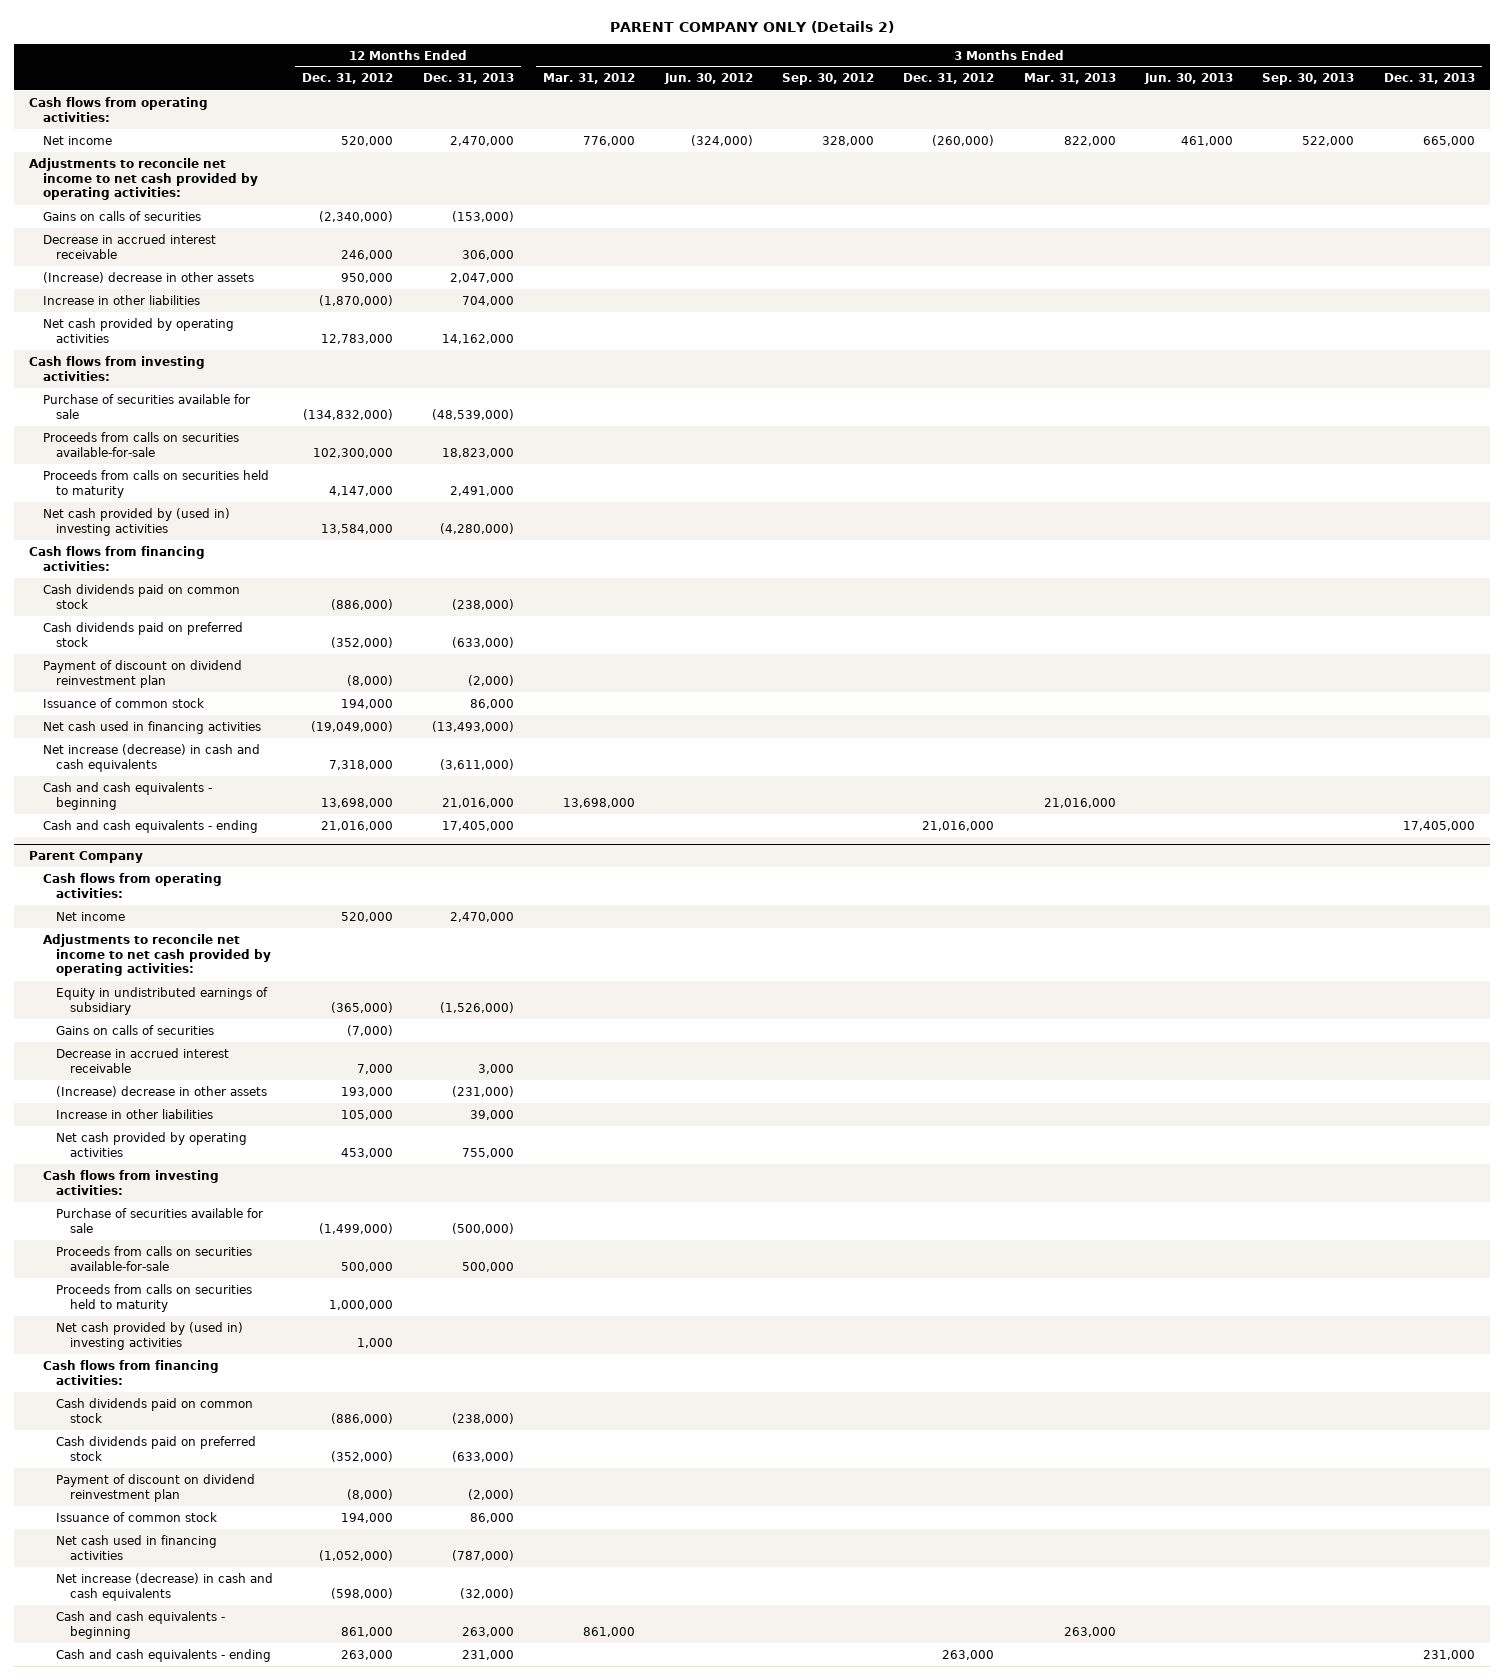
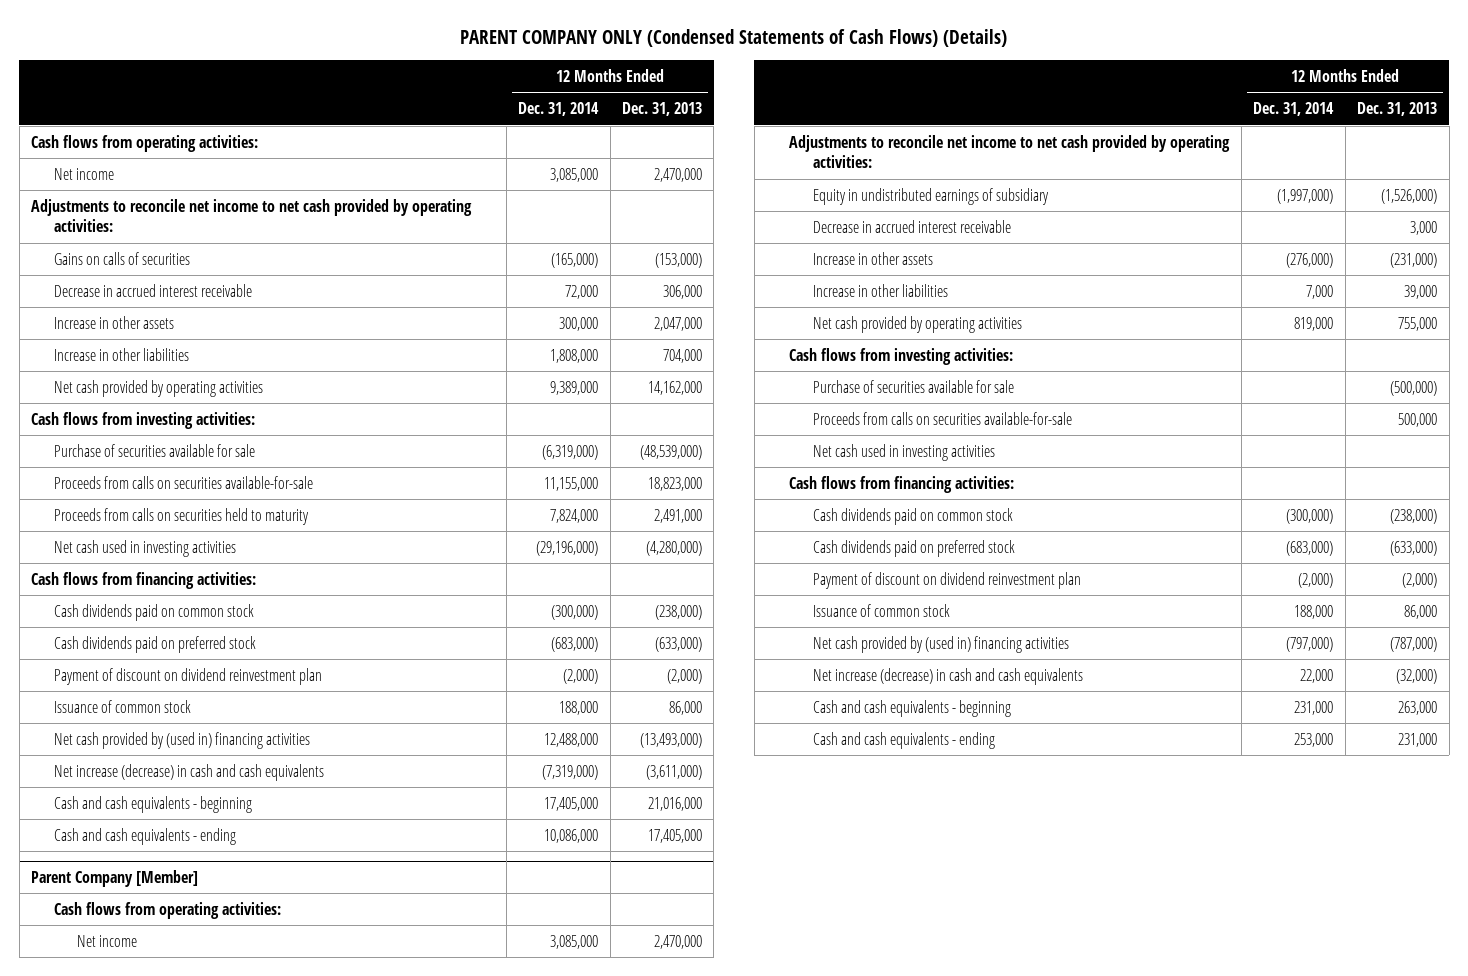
- PARENT COMPANY ONLY (Details 2)
+ PARENT COMPANY ONLY (Condensed Statements of Cash Flows) (Details)
- | 12 Months Ended Dec. 31, 2012 | 12 Months Ended Dec. 31, 2013 | 3 Months Ended Mar. 31, 2012 | 3 Months Ended Jun. 30, 2012 | 3 Months Ended Sep. 30, 2012 | 3 Months Ended Dec. 31, 2012 | 3 Months Ended Mar. 31, 2013 | 3 Months Ended Jun. 30, 2013 | 3 Months Ended Sep. 30, 2013 | 3 Months Ended Dec. 31, 2013
+ | 12 Months Ended Dec. 31, 2014 | 12 Months Ended Dec. 31, 2013
- (Increase) decrease in other assets | 950,000 | 2,047,000 | | | | | | | |
+ Increase in other assets | 300,000 | 2,047,000
- Net cash provided by (used in) investing activities | 13,584,000 | (4,280,000) | | | | | | | |
+ Net cash used in investing activities | (29,196,000) | (4,280,000)
- Net cash used in financing activities | (19,049,000) | (13,493,000) | | | | | | | |
+ Net cash provided by (used in) financing activities | 12,488,000 | (13,493,000)
- Parent Company
+ Parent Company [Member]
- Gains on calls of securities | (7,000) | | | | | | | | |
- (Increase) decrease in other assets | 193,000 | (231,000) | | | | | | | |
+ Increase in other assets | (276,000) | (231,000)
- Proceeds from calls on securities held to maturity | 1,000,000 | | | | | | | | |
- Net cash provided by (used in) investing activities | 1,000 | | | | | | | | |
+ Net cash used in investing activities
- Net cash used in financing activities | (1,052,000) | (787,000) | | | | | | | |
+ Net cash provided by (used in) financing activities | (797,000) | (787,000)

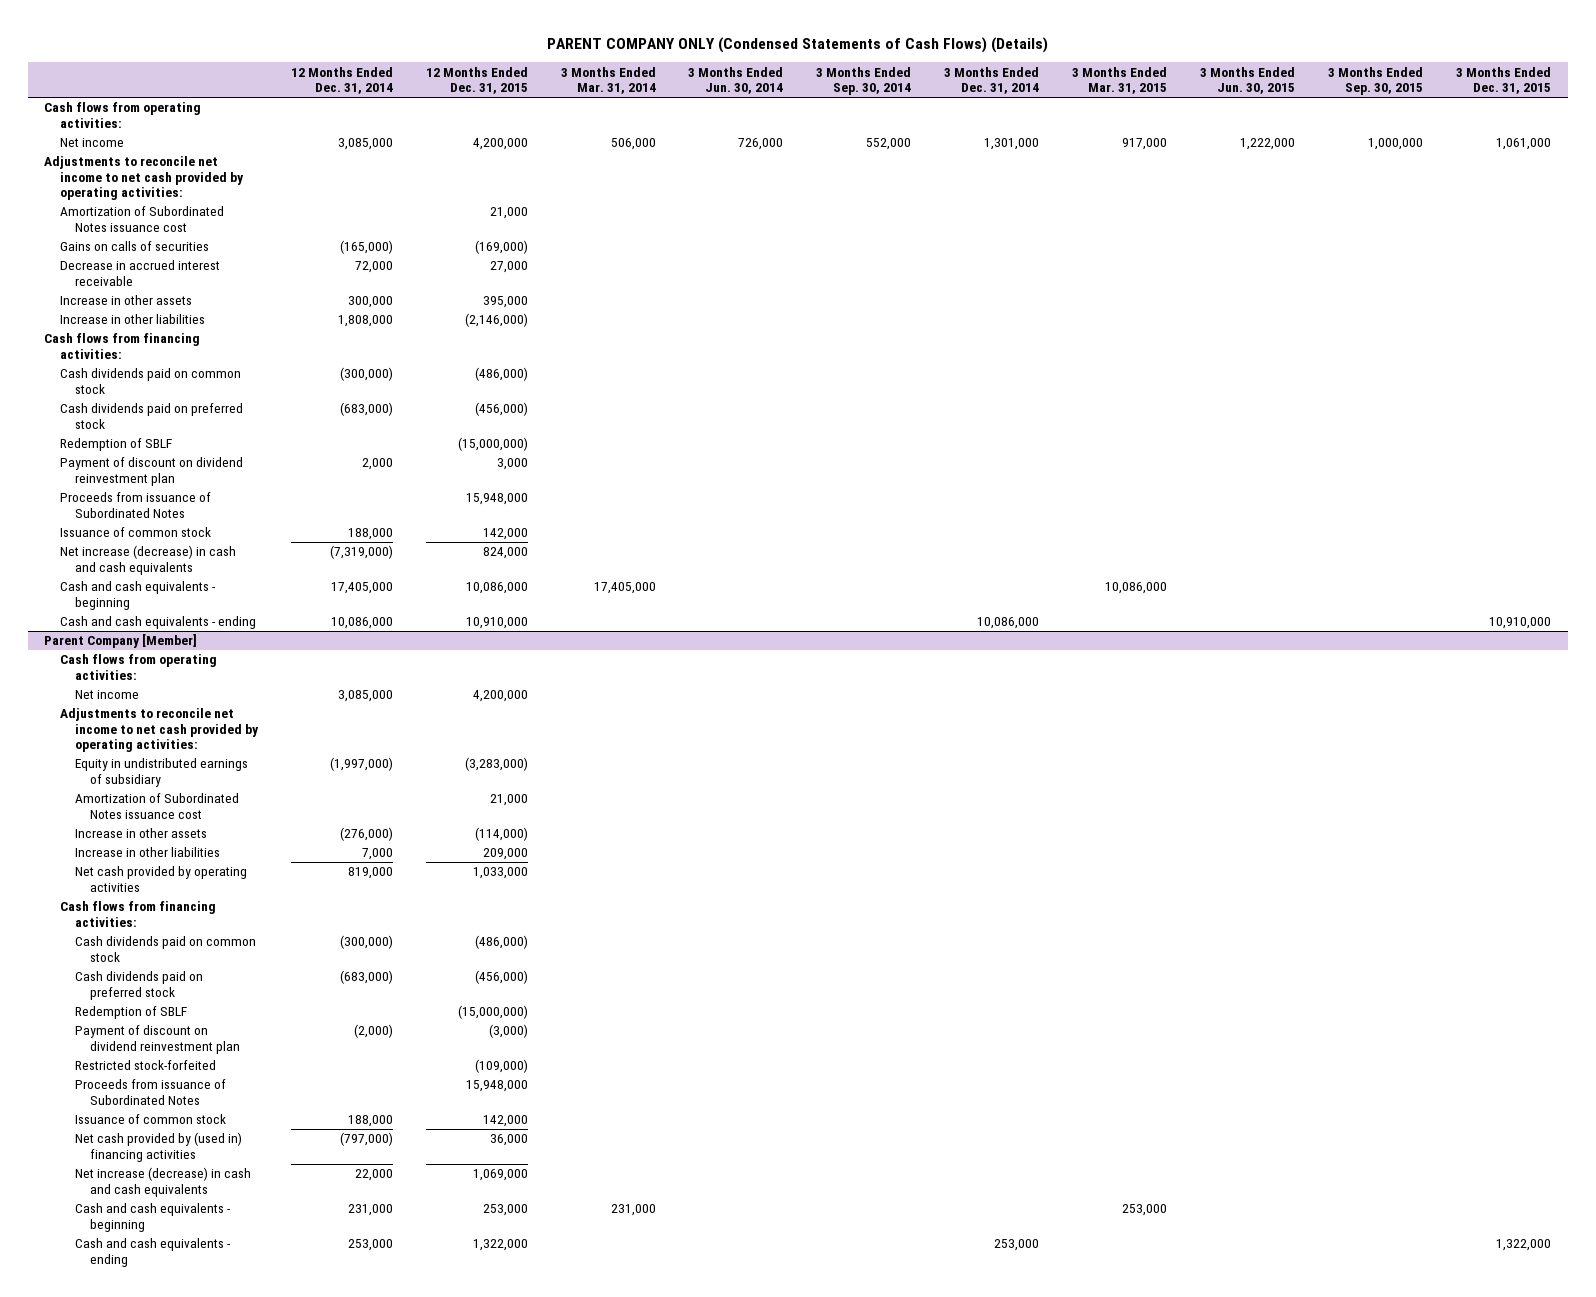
- | 12 Months Ended Dec. 31, 2014 | 12 Months Ended Dec. 31, 2013
+ | 12 Months Ended Dec. 31, 2014 | 12 Months Ended Dec. 31, 2015 | 3 Months Ended Mar. 31, 2014 | 3 Months Ended Jun. 30, 2014 | 3 Months Ended Sep. 30, 2014 | 3 Months Ended Dec. 31, 2014 | 3 Months Ended Mar. 31, 2015 | 3 Months Ended Jun. 30, 2015 | 3 Months Ended Sep. 30, 2015 | 3 Months Ended Dec. 31, 2015
+ Amortization of Subordinated Notes issuance cost | | 21,000 | | | | | | | |
- Net cash provided by operating activities | 9,389,000 | 14,162,000
- Cash flows from investing activities:
- Purchase of securities available for sale | (6,319,000) | (48,539,000)
- Proceeds from calls on securities available-for-sale | 11,155,000 | 18,823,000
- Proceeds from calls on securities held to maturity | 7,824,000 | 2,491,000
- Net cash used in investing activities | (29,196,000) | (4,280,000)
- Payment of discount on dividend reinvestment plan | (2,000) | (2,000)
+ Redemption of SBLF | | (15,000,000) | | | | | | | |
+ Payment of discount on dividend reinvestment plan | 2,000 | 3,000 | | | | | | | |
+ Proceeds from issuance of Subordinated Notes | | 15,948,000 | | | | | | | |
- Net cash provided by (used in) financing activities | 12,488,000 | (13,493,000)
@ Parent Company [Member]
- Decrease in accrued interest receivable | | 3,000
+ Amortization of Subordinated Notes issuance cost | | 21,000 | | | | | | | |
- Cash flows from investing activities:
- Purchase of securities available for sale | | (500,000)
- Proceeds from calls on securities available-for-sale | | 500,000
- Net cash used in investing activities
+ Redemption of SBLF | | (15,000,000) | | | | | | | |
+ Restricted stock-forfeited | | (109,000) | | | | | | | |
+ Proceeds from issuance of Subordinated Notes | | 15,948,000 | | | | | | | |

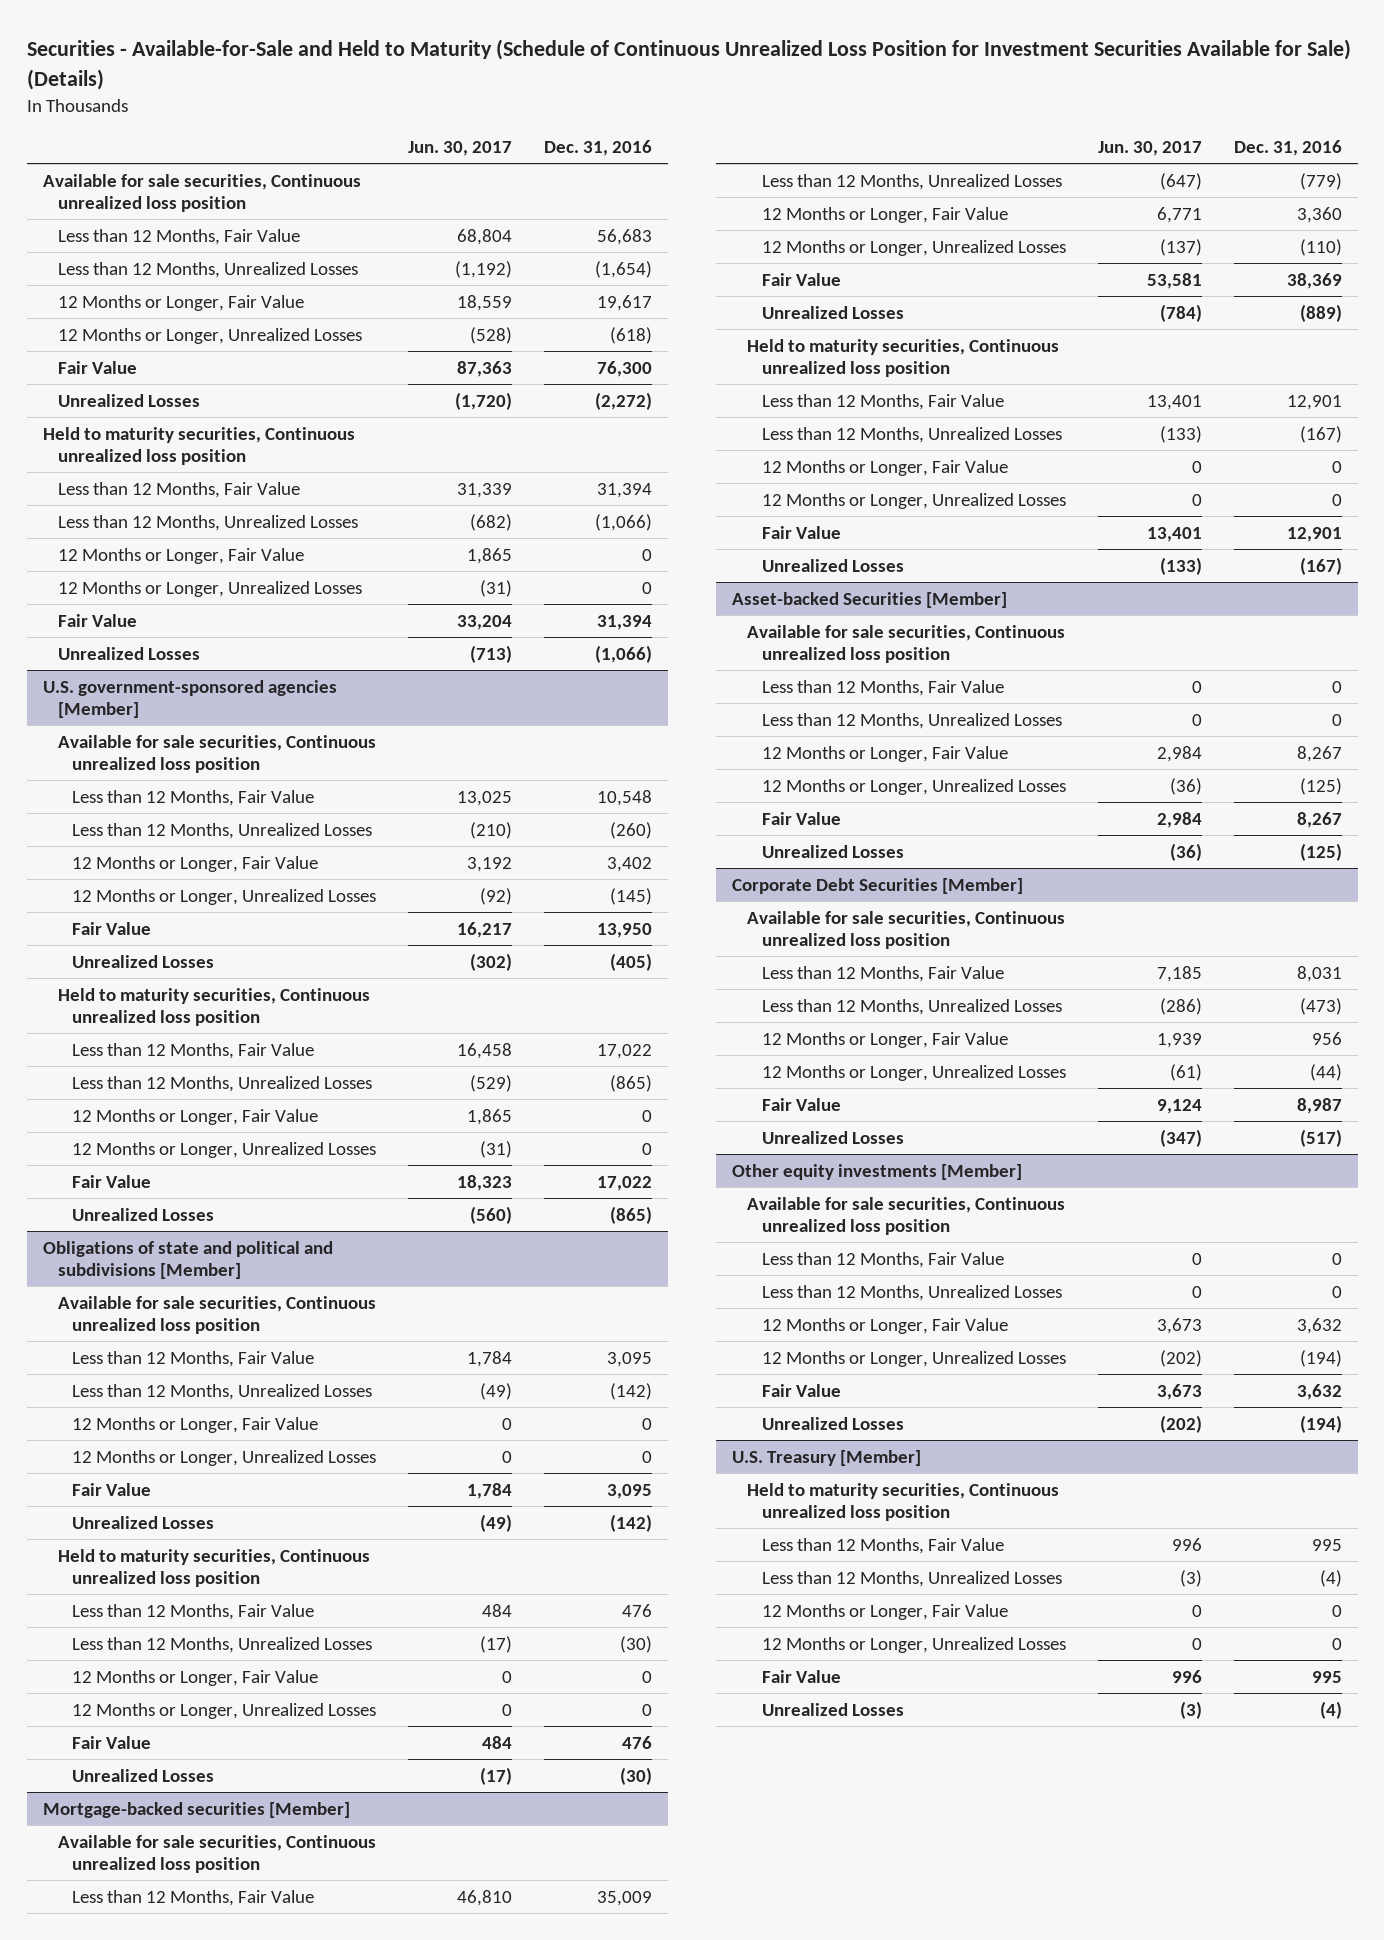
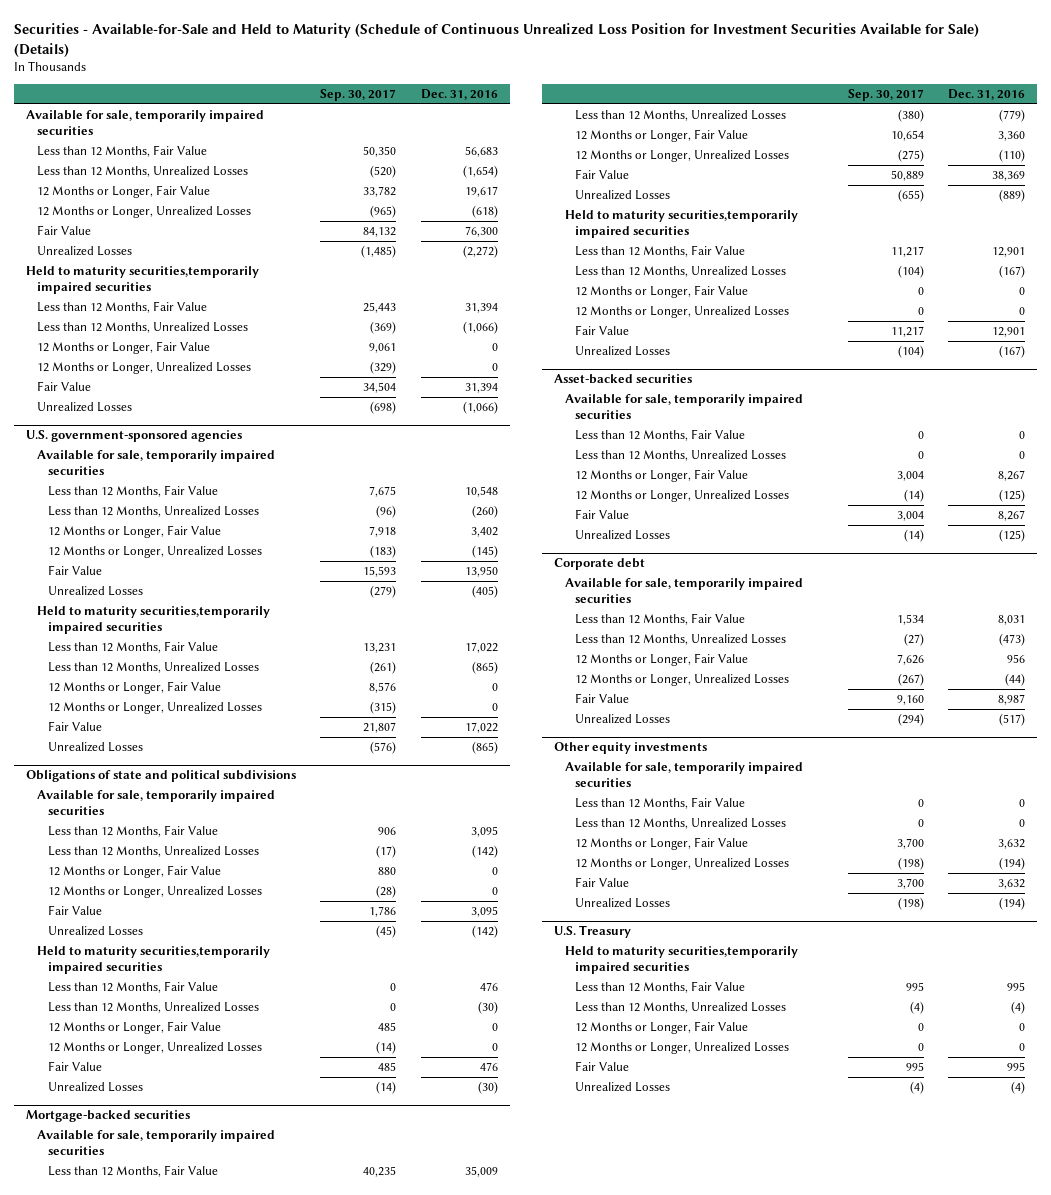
- | Jun. 30, 2017 | Dec. 31, 2016
+ | Sep. 30, 2017 | Dec. 31, 2016
- Available for sale securities, Continuous unrealized loss position
+ Available for sale, temporarily impaired securities
- Held to maturity securities, Continuous unrealized loss position
+ Held to maturity securities,temporarily impaired securities
- U.S. government-sponsored agencies [Member]
- Available for sale securities, Continuous unrealized loss position
+ U.S. government-sponsored agencies
+ Available for sale, temporarily impaired securities
- Held to maturity securities, Continuous unrealized loss position
+ Held to maturity securities,temporarily impaired securities
- Obligations of state and political and subdivisions [Member]
- Available for sale securities, Continuous unrealized loss position
+ Obligations of state and political subdivisions
+ Available for sale, temporarily impaired securities
- Held to maturity securities, Continuous unrealized loss position
+ Held to maturity securities,temporarily impaired securities
- Mortgage-backed securities [Member]
- Available for sale securities, Continuous unrealized loss position
+ Mortgage-backed securities
+ Available for sale, temporarily impaired securities
- Held to maturity securities, Continuous unrealized loss position
+ Held to maturity securities,temporarily impaired securities
- Asset-backed Securities [Member]
- Available for sale securities, Continuous unrealized loss position
+ Asset-backed securities
+ Available for sale, temporarily impaired securities
- Corporate Debt Securities [Member]
- Available for sale securities, Continuous unrealized loss position
+ Corporate debt
+ Available for sale, temporarily impaired securities
- Other equity investments [Member]
- Available for sale securities, Continuous unrealized loss position
+ Other equity investments
+ Available for sale, temporarily impaired securities
- U.S. Treasury [Member]
- Held to maturity securities, Continuous unrealized loss position
+ U.S. Treasury
+ Held to maturity securities,temporarily impaired securities

